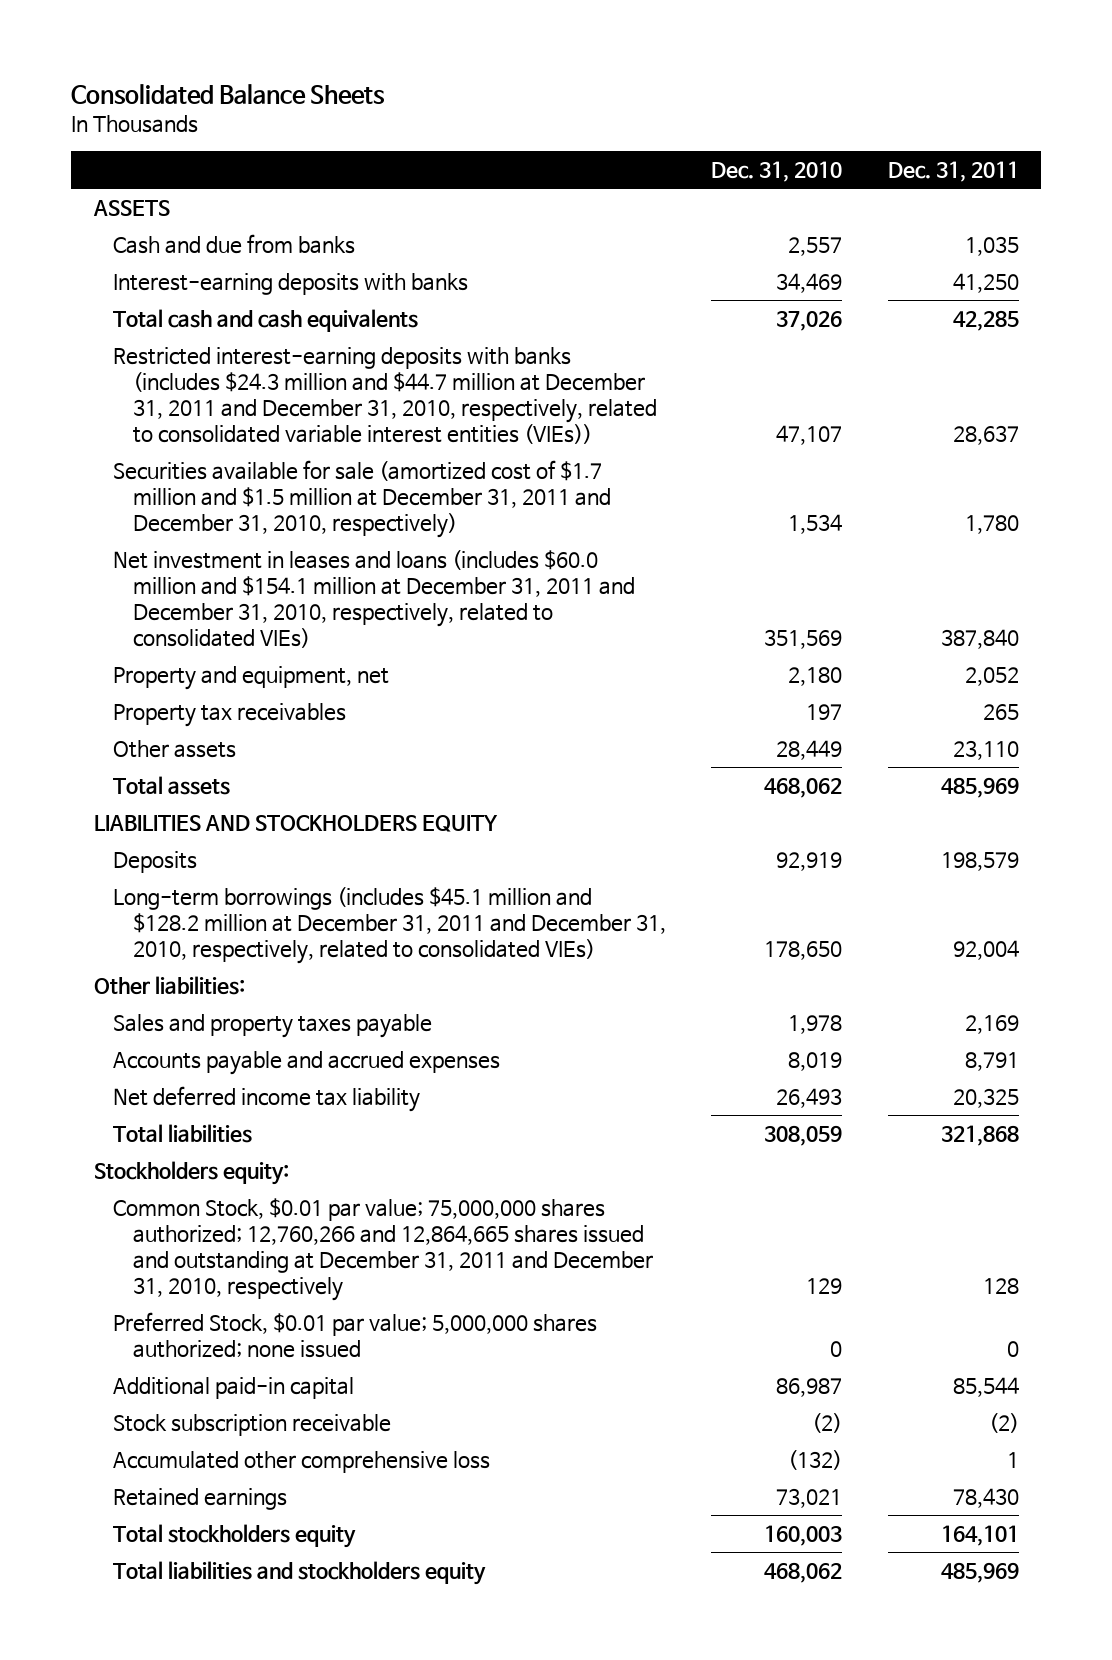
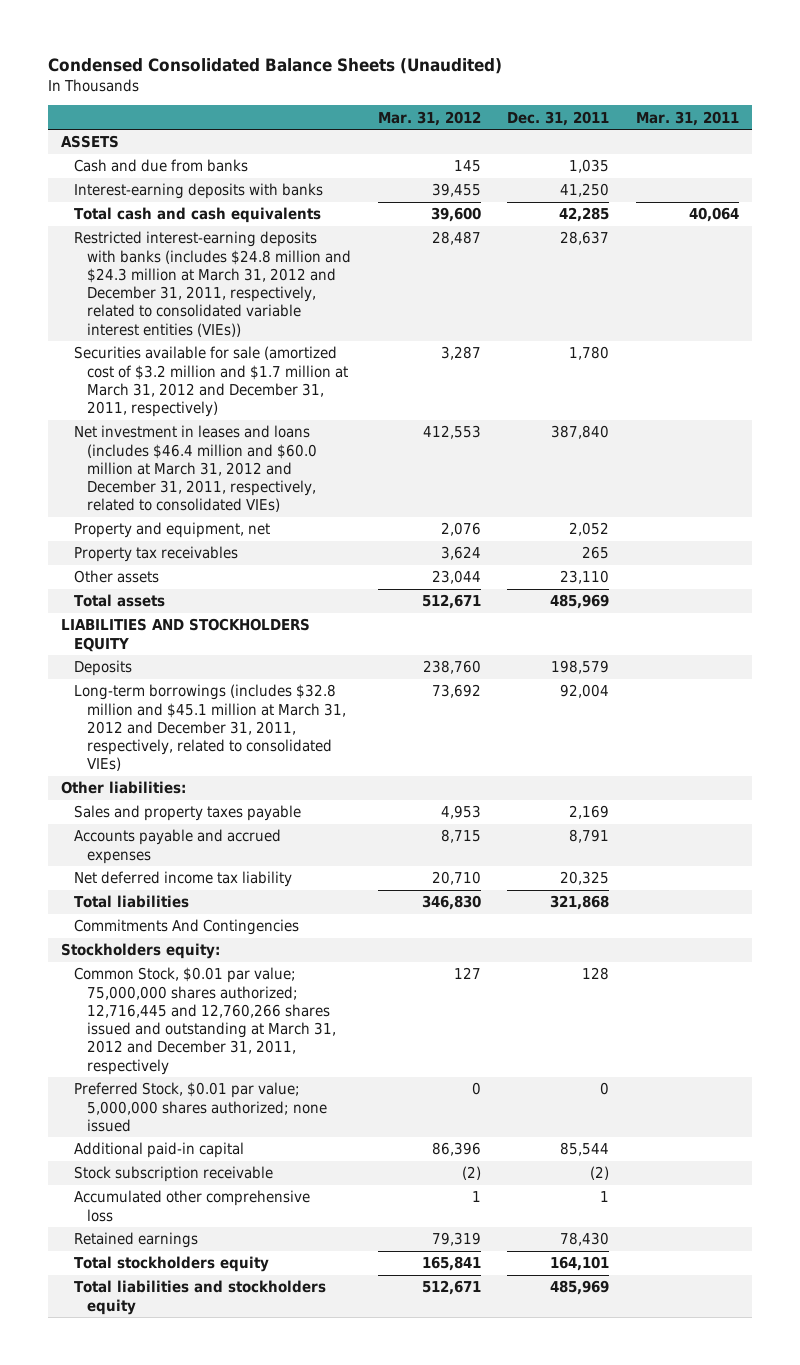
- Consolidated Balance Sheets
+ Condensed Consolidated Balance Sheets (Unaudited)
- | Dec. 31, 2010 | Dec. 31, 2011
+ | Mar. 31, 2012 | Dec. 31, 2011 | Mar. 31, 2011
- Restricted interest-earning deposits with banks (includes $24.3 million and $44.7 million at December 31, 2011 and December 31, 2010, respectively, related to consolidated variable interest entities (VIEs)) | 47,107 | 28,637
- Securities available for sale (amortized cost of $1.7 million and $1.5 million at December 31, 2011 and December 31, 2010, respectively) | 1,534 | 1,780
- Net investment in leases and loans (includes $60.0 million and $154.1 million at December 31, 2011 and December 31, 2010, respectively, related to consolidated VIEs) | 351,569 | 387,840
+ Restricted interest-earning deposits with banks (includes $24.8 million and $24.3 million at March 31, 2012 and December 31, 2011, respectively, related to consolidated variable interest entities (VIEs)) | 28,487 | 28,637 |
+ Securities available for sale (amortized cost of $3.2 million and $1.7 million at March 31, 2012 and December 31, 2011, respectively) | 3,287 | 1,780 |
+ Net investment in leases and loans (includes $46.4 million and $60.0 million at March 31, 2012 and December 31, 2011, respectively, related to consolidated VIEs) | 412,553 | 387,840 |
- Long-term borrowings (includes $45.1 million and $128.2 million at December 31, 2011 and December 31, 2010, respectively, related to consolidated VIEs) | 178,650 | 92,004
+ Long-term borrowings (includes $32.8 million and $45.1 million at March 31, 2012 and December 31, 2011, respectively, related to consolidated VIEs) | 73,692 | 92,004 |
+ Commitments And Contingencies
- Common Stock, $0.01 par value; 75,000,000 shares authorized; 12,760,266 and 12,864,665 shares issued and outstanding at December 31, 2011 and December 31, 2010, respectively | 129 | 128
+ Common Stock, $0.01 par value; 75,000,000 shares authorized; 12,716,445 and 12,760,266 shares issued and outstanding at March 31, 2012 and December 31, 2011, respectively | 127 | 128 |

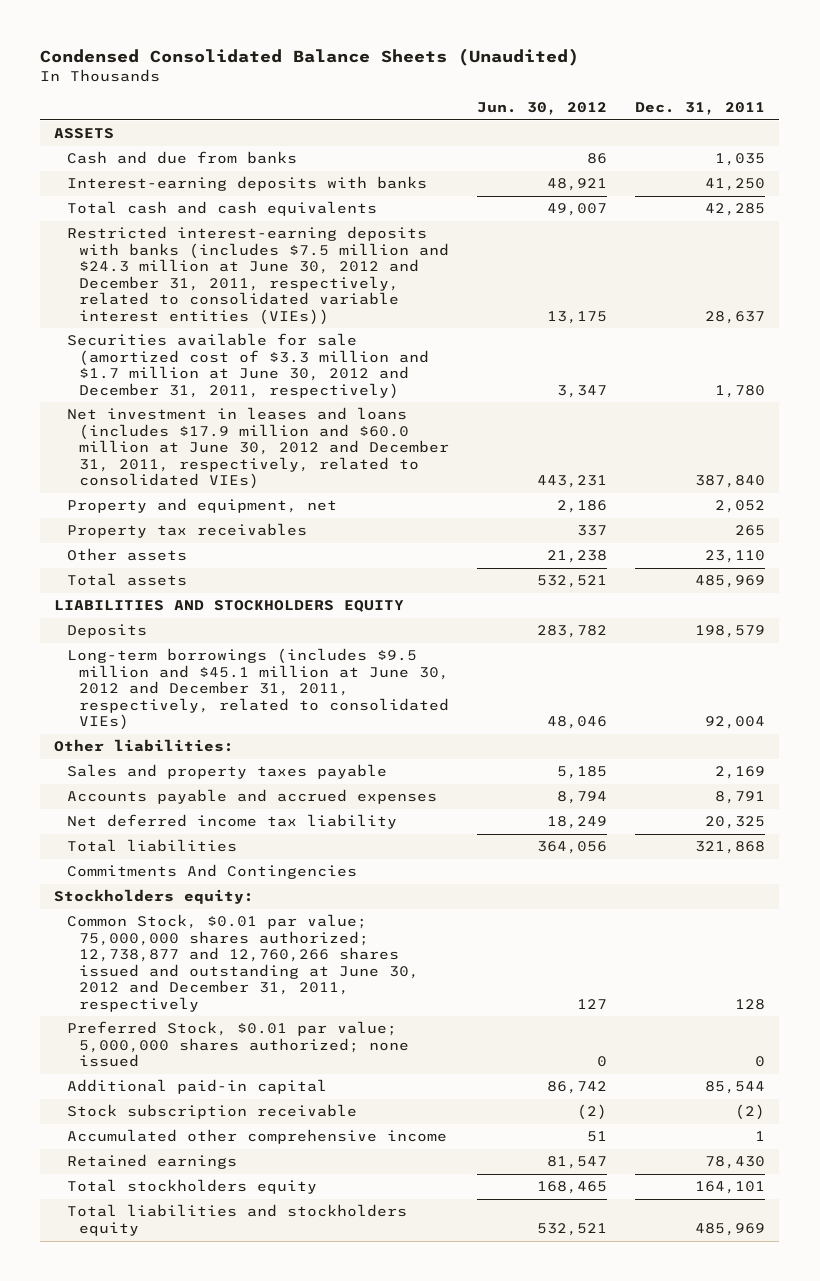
- | Mar. 31, 2012 | Dec. 31, 2011 | Mar. 31, 2011
+ | Jun. 30, 2012 | Dec. 31, 2011
- Restricted interest-earning deposits with banks (includes $24.8 million and $24.3 million at March 31, 2012 and December 31, 2011, respectively, related to consolidated variable interest entities (VIEs)) | 28,487 | 28,637 |
- Securities available for sale (amortized cost of $3.2 million and $1.7 million at March 31, 2012 and December 31, 2011, respectively) | 3,287 | 1,780 |
- Net investment in leases and loans (includes $46.4 million and $60.0 million at March 31, 2012 and December 31, 2011, respectively, related to consolidated VIEs) | 412,553 | 387,840 |
+ Restricted interest-earning deposits with banks (includes $7.5 million and $24.3 million at June 30, 2012 and December 31, 2011, respectively, related to consolidated variable interest entities (VIEs)) | 13,175 | 28,637
+ Securities available for sale (amortized cost of $3.3 million and $1.7 million at June 30, 2012 and December 31, 2011, respectively) | 3,347 | 1,780
+ Net investment in leases and loans (includes $17.9 million and $60.0 million at June 30, 2012 and December 31, 2011, respectively, related to consolidated VIEs) | 443,231 | 387,840
- Long-term borrowings (includes $32.8 million and $45.1 million at March 31, 2012 and December 31, 2011, respectively, related to consolidated VIEs) | 73,692 | 92,004 |
+ Long-term borrowings (includes $9.5 million and $45.1 million at June 30, 2012 and December 31, 2011, respectively, related to consolidated VIEs) | 48,046 | 92,004
- Common Stock, $0.01 par value; 75,000,000 shares authorized; 12,716,445 and 12,760,266 shares issued and outstanding at March 31, 2012 and December 31, 2011, respectively | 127 | 128 |
+ Common Stock, $0.01 par value; 75,000,000 shares authorized; 12,738,877 and 12,760,266 shares issued and outstanding at June 30, 2012 and December 31, 2011, respectively | 127 | 128
- Accumulated other comprehensive loss | 1 | 1 |
+ Accumulated other comprehensive income | 51 | 1

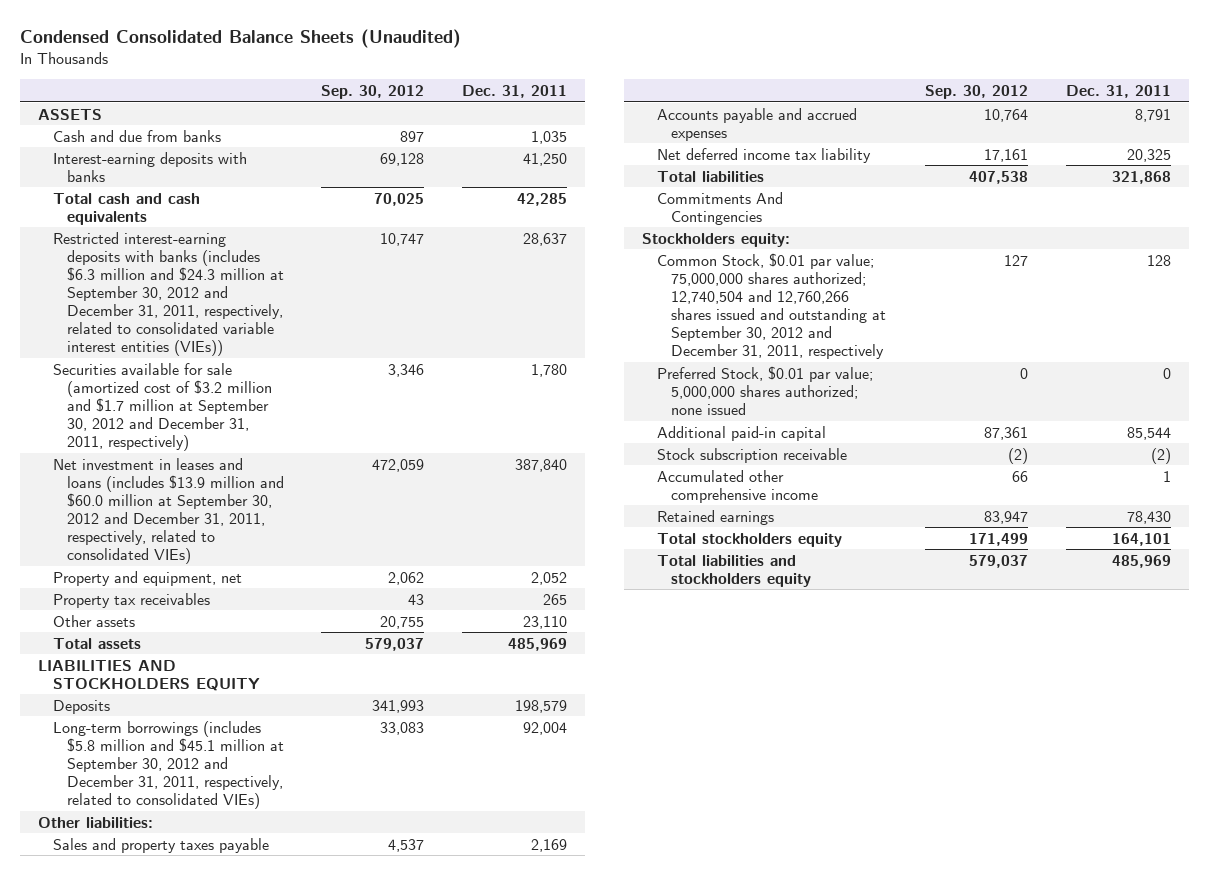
- | Jun. 30, 2012 | Dec. 31, 2011
+ | Sep. 30, 2012 | Dec. 31, 2011
- Restricted interest-earning deposits with banks (includes $7.5 million and $24.3 million at June 30, 2012 and December 31, 2011, respectively, related to consolidated variable interest entities (VIEs)) | 13,175 | 28,637
- Securities available for sale (amortized cost of $3.3 million and $1.7 million at June 30, 2012 and December 31, 2011, respectively) | 3,347 | 1,780
- Net investment in leases and loans (includes $17.9 million and $60.0 million at June 30, 2012 and December 31, 2011, respectively, related to consolidated VIEs) | 443,231 | 387,840
+ Restricted interest-earning deposits with banks (includes $6.3 million and $24.3 million at September 30, 2012 and December 31, 2011, respectively, related to consolidated variable interest entities (VIEs)) | 10,747 | 28,637
+ Securities available for sale (amortized cost of $3.2 million and $1.7 million at September 30, 2012 and December 31, 2011, respectively) | 3,346 | 1,780
+ Net investment in leases and loans (includes $13.9 million and $60.0 million at September 30, 2012 and December 31, 2011, respectively, related to consolidated VIEs) | 472,059 | 387,840
- Long-term borrowings (includes $9.5 million and $45.1 million at June 30, 2012 and December 31, 2011, respectively, related to consolidated VIEs) | 48,046 | 92,004
+ Long-term borrowings (includes $5.8 million and $45.1 million at September 30, 2012 and December 31, 2011, respectively, related to consolidated VIEs) | 33,083 | 92,004
- Common Stock, $0.01 par value; 75,000,000 shares authorized; 12,738,877 and 12,760,266 shares issued and outstanding at June 30, 2012 and December 31, 2011, respectively | 127 | 128
+ Common Stock, $0.01 par value; 75,000,000 shares authorized; 12,740,504 and 12,760,266 shares issued and outstanding at September 30, 2012 and December 31, 2011, respectively | 127 | 128

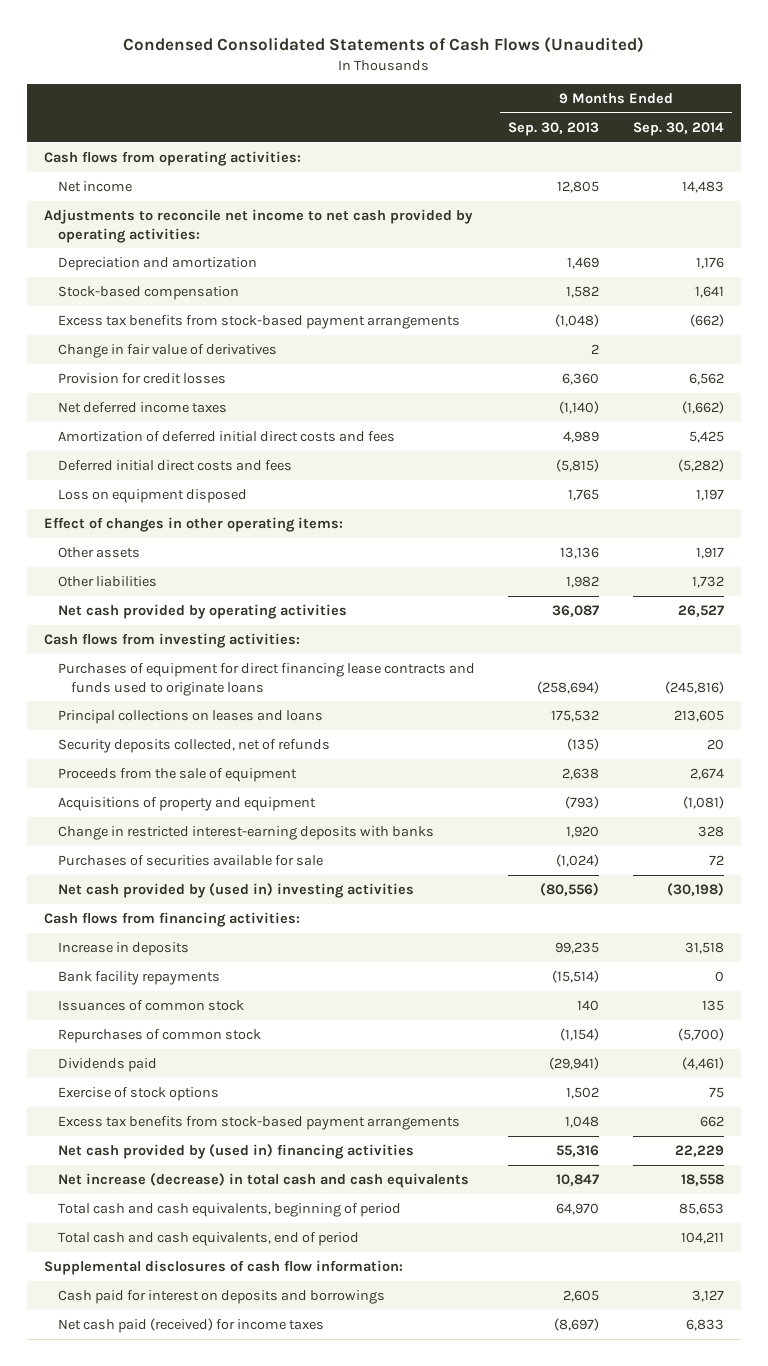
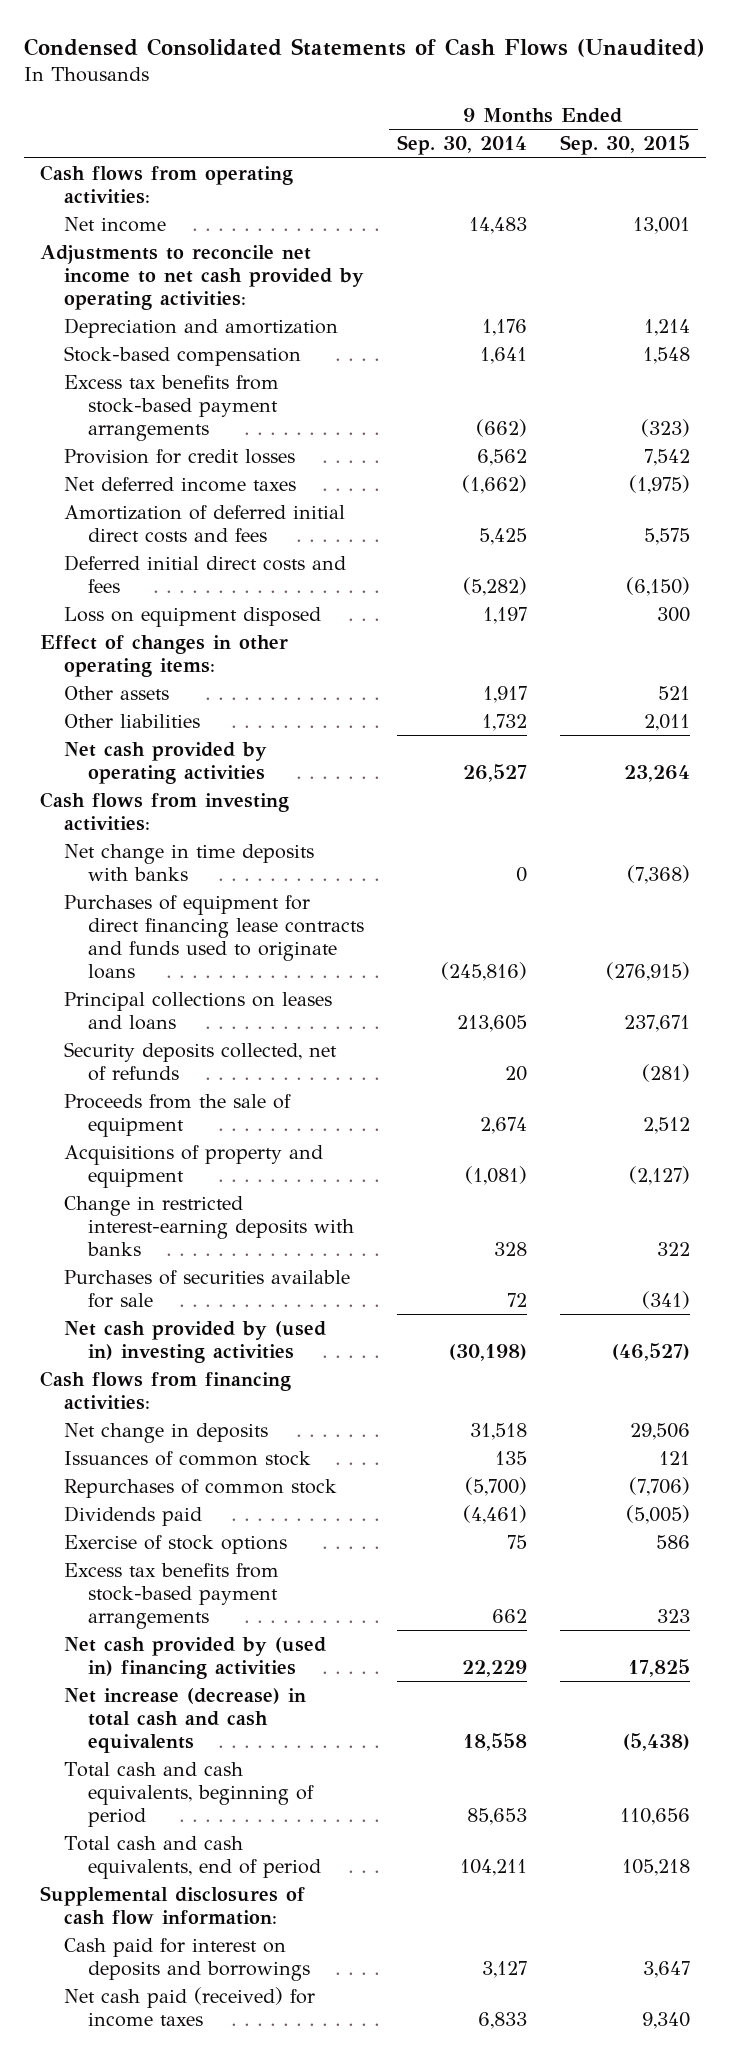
- | 9 Months Ended Sep. 30, 2013 | 9 Months Ended Sep. 30, 2014
+ | 9 Months Ended Sep. 30, 2014 | 9 Months Ended Sep. 30, 2015
- Change in fair value of derivatives | 2 |
+ Net change in time deposits with banks | 0 | (7,368)
- Increase in deposits | 99,235 | 31,518
- Bank facility repayments | (15,514) | 0
+ Net change in deposits | 31,518 | 29,506

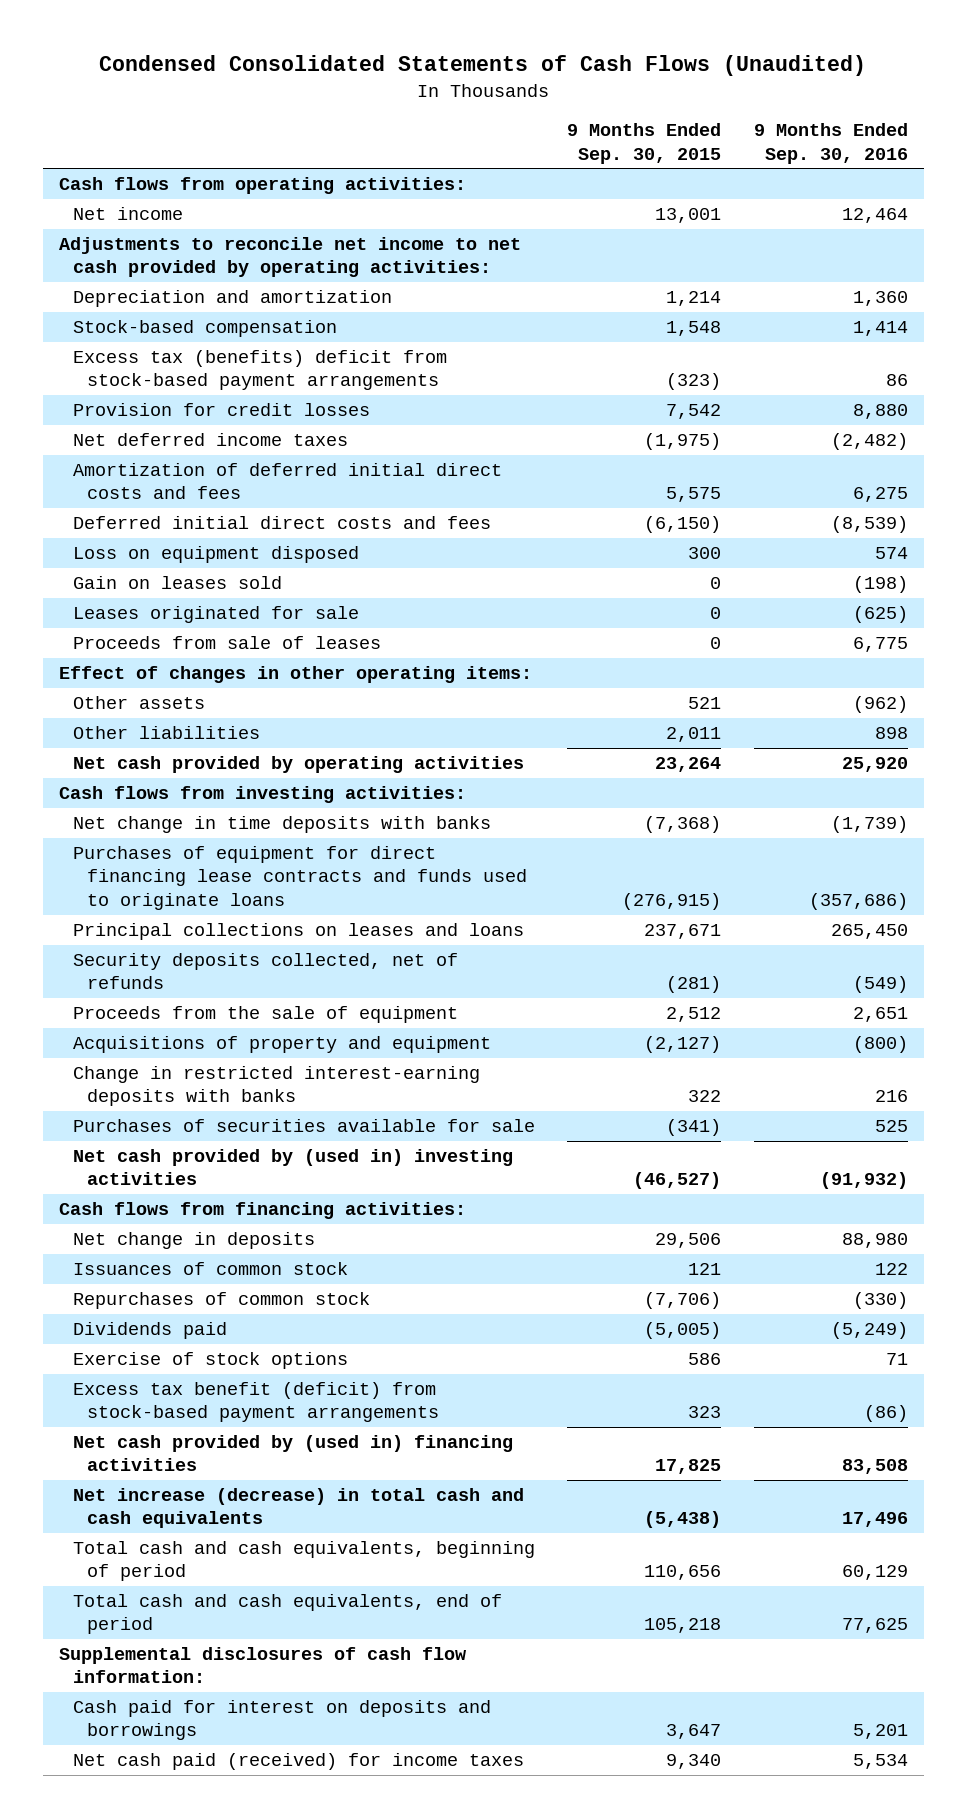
- | 9 Months Ended Sep. 30, 2014 | 9 Months Ended Sep. 30, 2015
+ | 9 Months Ended Sep. 30, 2015 | 9 Months Ended Sep. 30, 2016
- Excess tax benefits from stock-based payment arrangements | (662) | (323)
+ Excess tax (benefits) deficit from stock-based payment arrangements | (323) | 86
+ Gain on leases sold | 0 | (198)
+ Leases originated for sale | 0 | (625)
+ Proceeds from sale of leases | 0 | 6,775
- Excess tax benefits from stock-based payment arrangements | 662 | 323
+ Excess tax benefit (deficit) from stock-based payment arrangements | 323 | (86)

